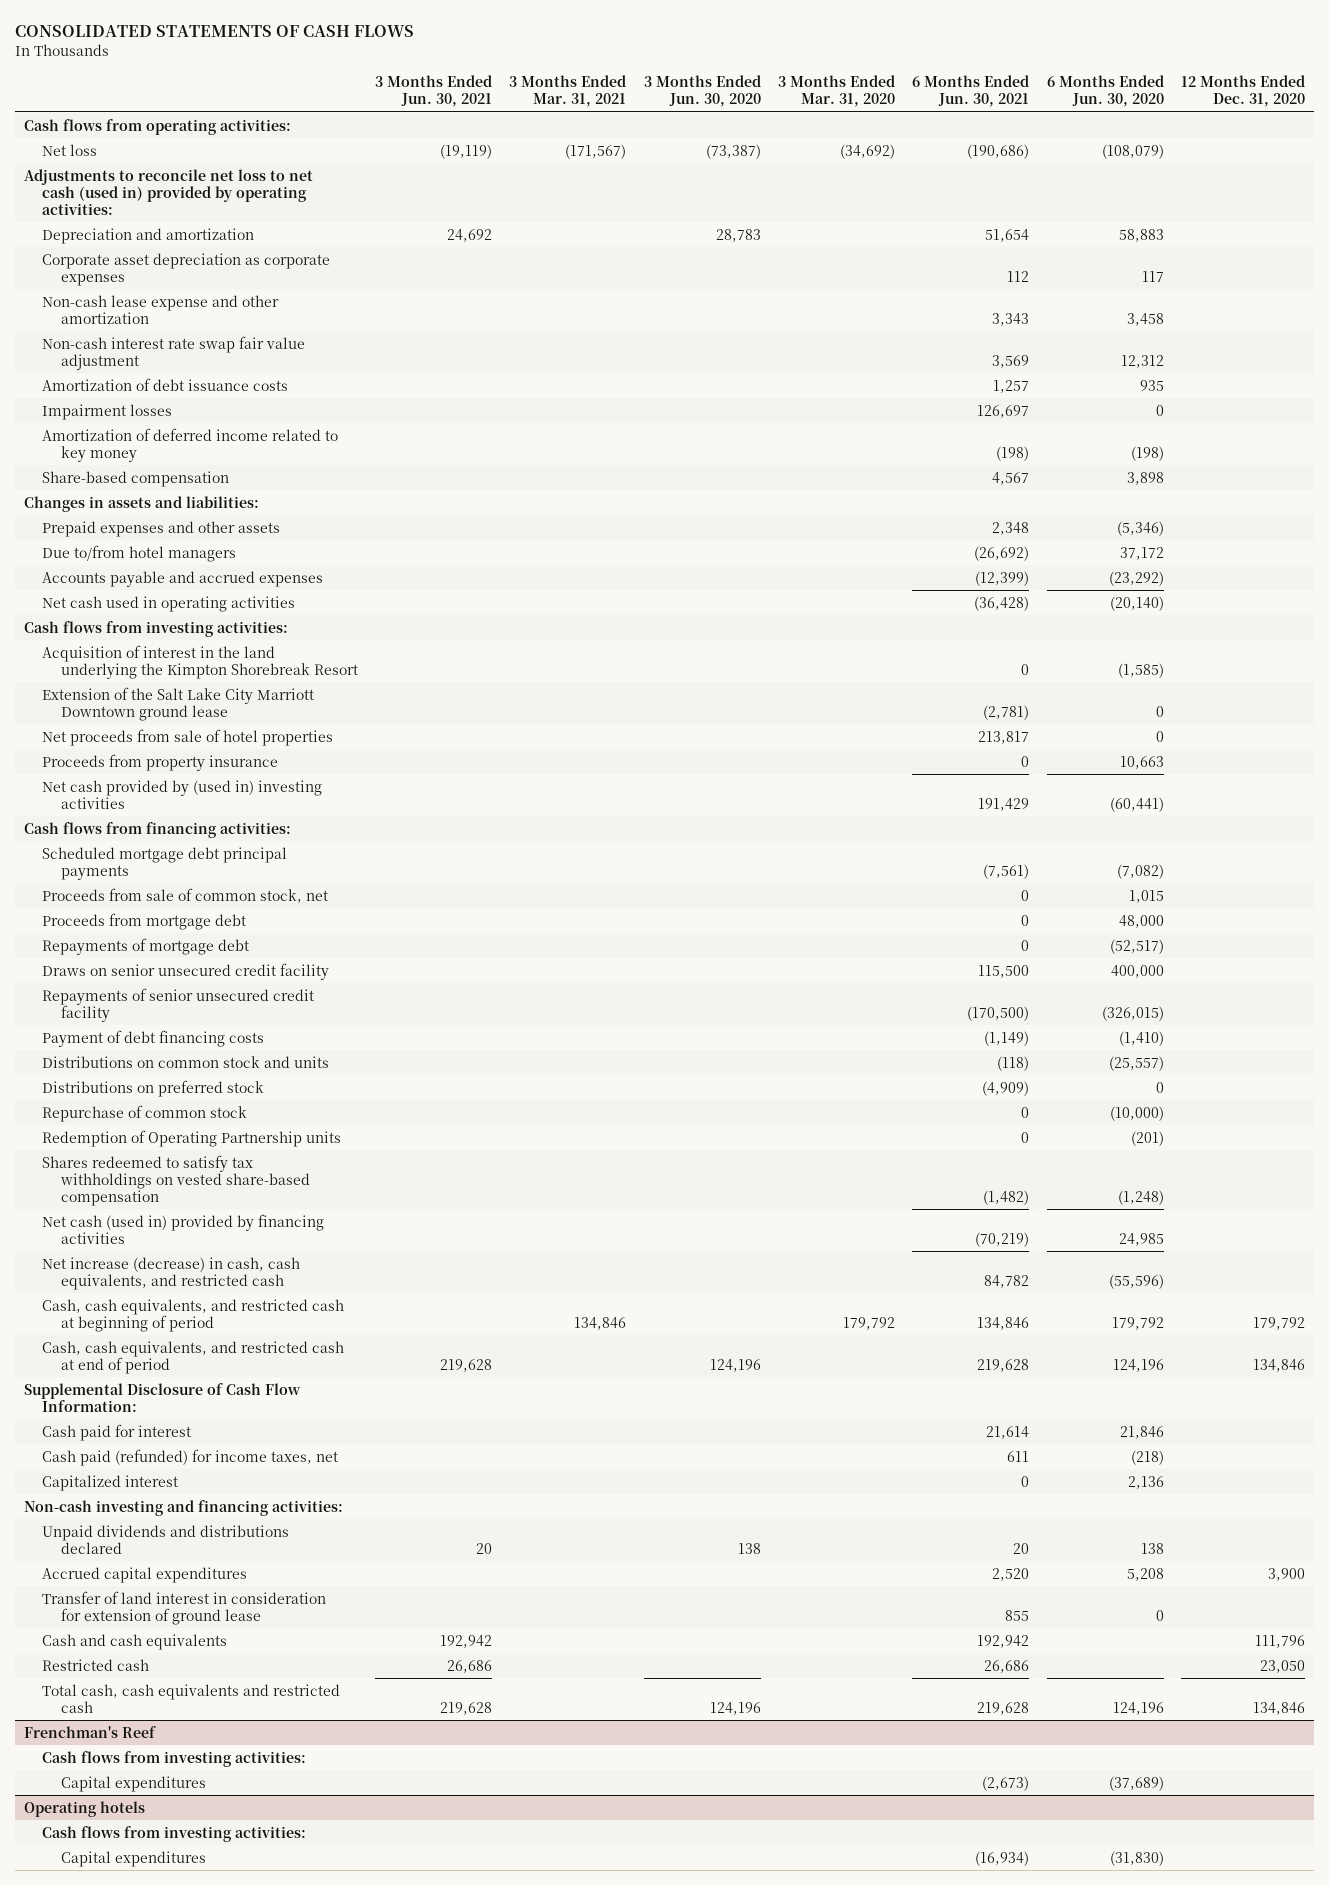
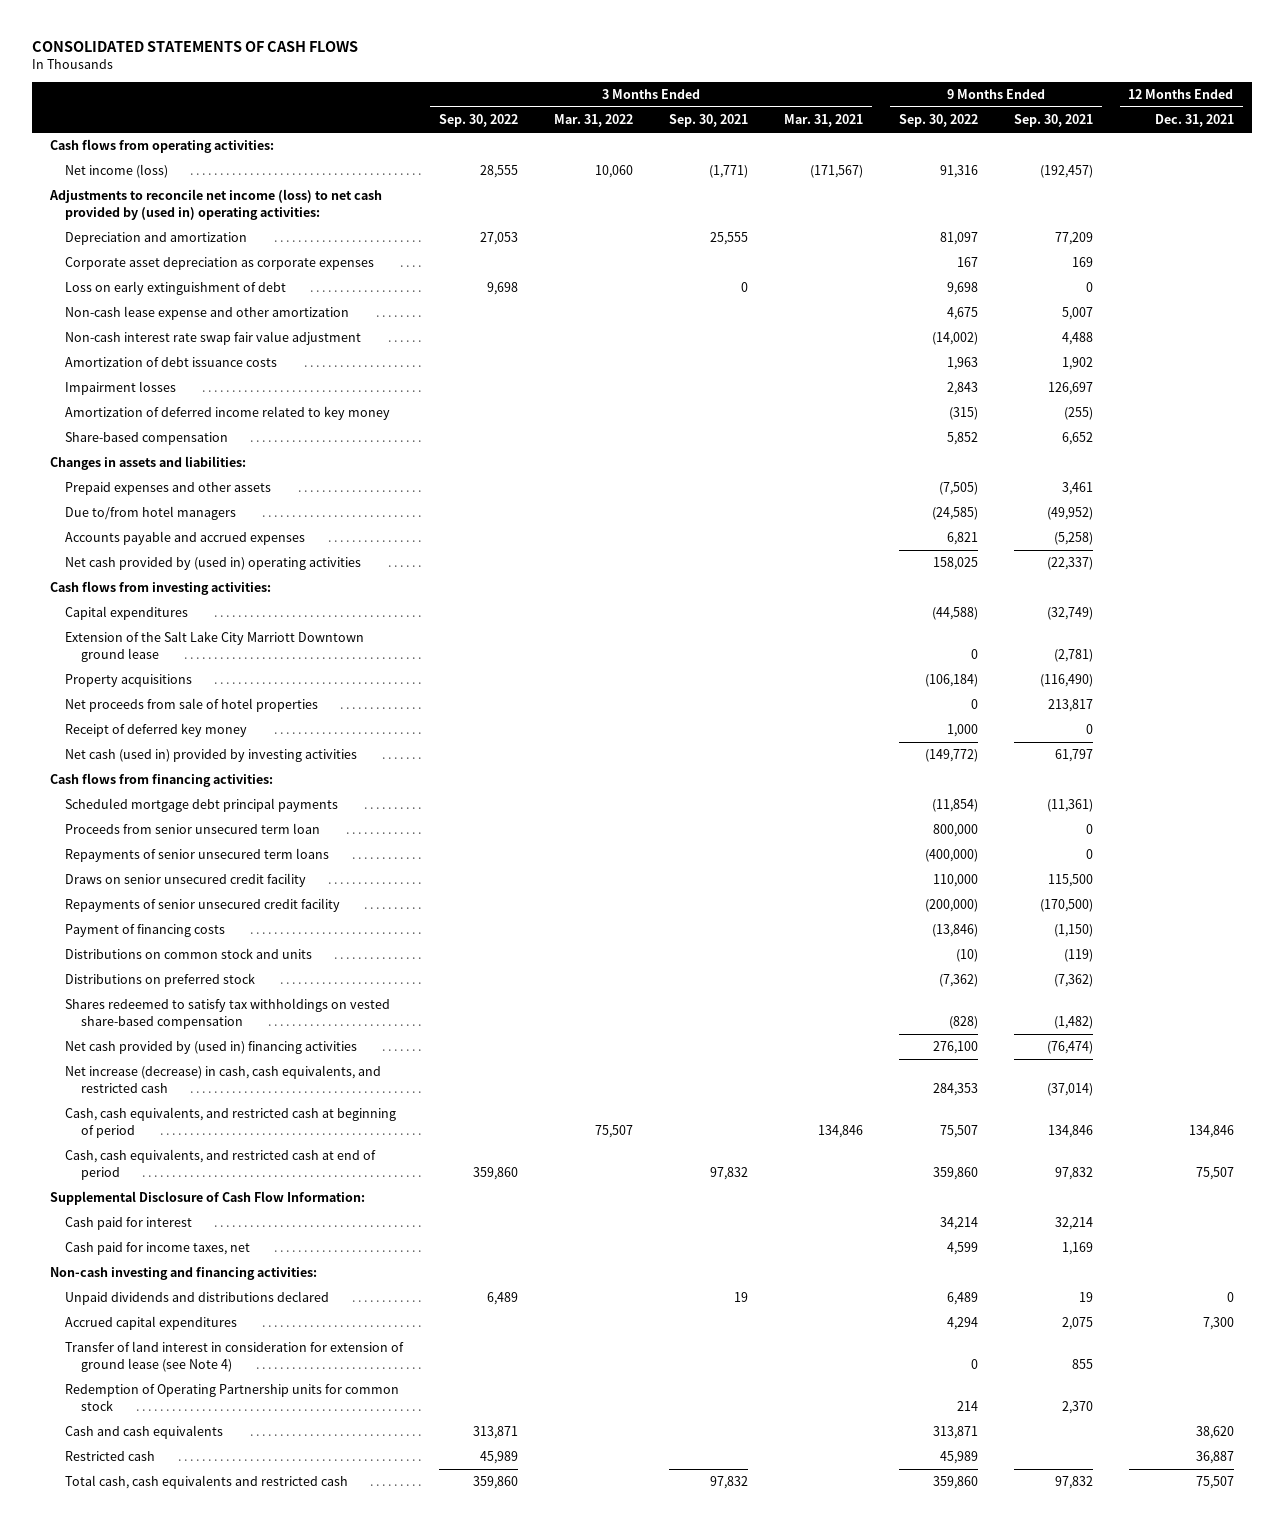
- | 3 Months Ended Jun. 30, 2021 | 3 Months Ended Mar. 31, 2021 | 3 Months Ended Jun. 30, 2020 | 3 Months Ended Mar. 31, 2020 | 6 Months Ended Jun. 30, 2021 | 6 Months Ended Jun. 30, 2020 | 12 Months Ended Dec. 31, 2020
+ | 3 Months Ended Sep. 30, 2022 | 3 Months Ended Mar. 31, 2022 | 3 Months Ended Sep. 30, 2021 | 3 Months Ended Mar. 31, 2021 | 9 Months Ended Sep. 30, 2022 | 9 Months Ended Sep. 30, 2021 | 12 Months Ended Dec. 31, 2021
- Net loss | (19,119) | (171,567) | (73,387) | (34,692) | (190,686) | (108,079) |
- Adjustments to reconcile net loss to net cash (used in) provided by operating activities:
+ Net income (loss) | 28,555 | 10,060 | (1,771) | (171,567) | 91,316 | (192,457) |
+ Adjustments to reconcile net income (loss) to net cash provided by (used in) operating activities:
+ Loss on early extinguishment of debt | 9,698 | | 0 | | 9,698 | 0 |
- Net cash used in operating activities | | | | | (36,428) | (20,140) |
+ Net cash provided by (used in) operating activities | | | | | 158,025 | (22,337) |
- Acquisition of interest in the land underlying the Kimpton Shorebreak Resort | | | | | 0 | (1,585) |
+ Capital expenditures | | | | | (44,588) | (32,749) |
+ Property acquisitions | | | | | (106,184) | (116,490) |
- Proceeds from property insurance | | | | | 0 | 10,663 |
- Net cash provided by (used in) investing activities | | | | | 191,429 | (60,441) |
+ Receipt of deferred key money | | | | | 1,000 | 0 |
+ Net cash (used in) provided by investing activities | | | | | (149,772) | 61,797 |
- Proceeds from sale of common stock, net | | | | | 0 | 1,015 |
- Proceeds from mortgage debt | | | | | 0 | 48,000 |
- Repayments of mortgage debt | | | | | 0 | (52,517) |
+ Proceeds from senior unsecured term loan | | | | | 800,000 | 0 |
+ Repayments of senior unsecured term loans | | | | | (400,000) | 0 |
- Payment of debt financing costs | | | | | (1,149) | (1,410) |
+ Payment of financing costs | | | | | (13,846) | (1,150) |
- Repurchase of common stock | | | | | 0 | (10,000) |
- Redemption of Operating Partnership units | | | | | 0 | (201) |
- Net cash (used in) provided by financing activities | | | | | (70,219) | 24,985 |
+ Net cash provided by (used in) financing activities | | | | | 276,100 | (76,474) |
- Cash paid (refunded) for income taxes, net | | | | | 611 | (218) |
- Capitalized interest | | | | | 0 | 2,136 |
+ Cash paid for income taxes, net | | | | | 4,599 | 1,169 |
- Transfer of land interest in consideration for extension of ground lease | | | | | 855 | 0 |
+ Transfer of land interest in consideration for extension of ground lease (see Note 4) | | | | | 0 | 855 |
+ Redemption of Operating Partnership units for common stock | | | | | 214 | 2,370 |
- Frenchman's Reef
- Cash flows from investing activities:
- Capital expenditures | | | | | (2,673) | (37,689) |
- Operating hotels
- Cash flows from investing activities:
- Capital expenditures | | | | | (16,934) | (31,830) |

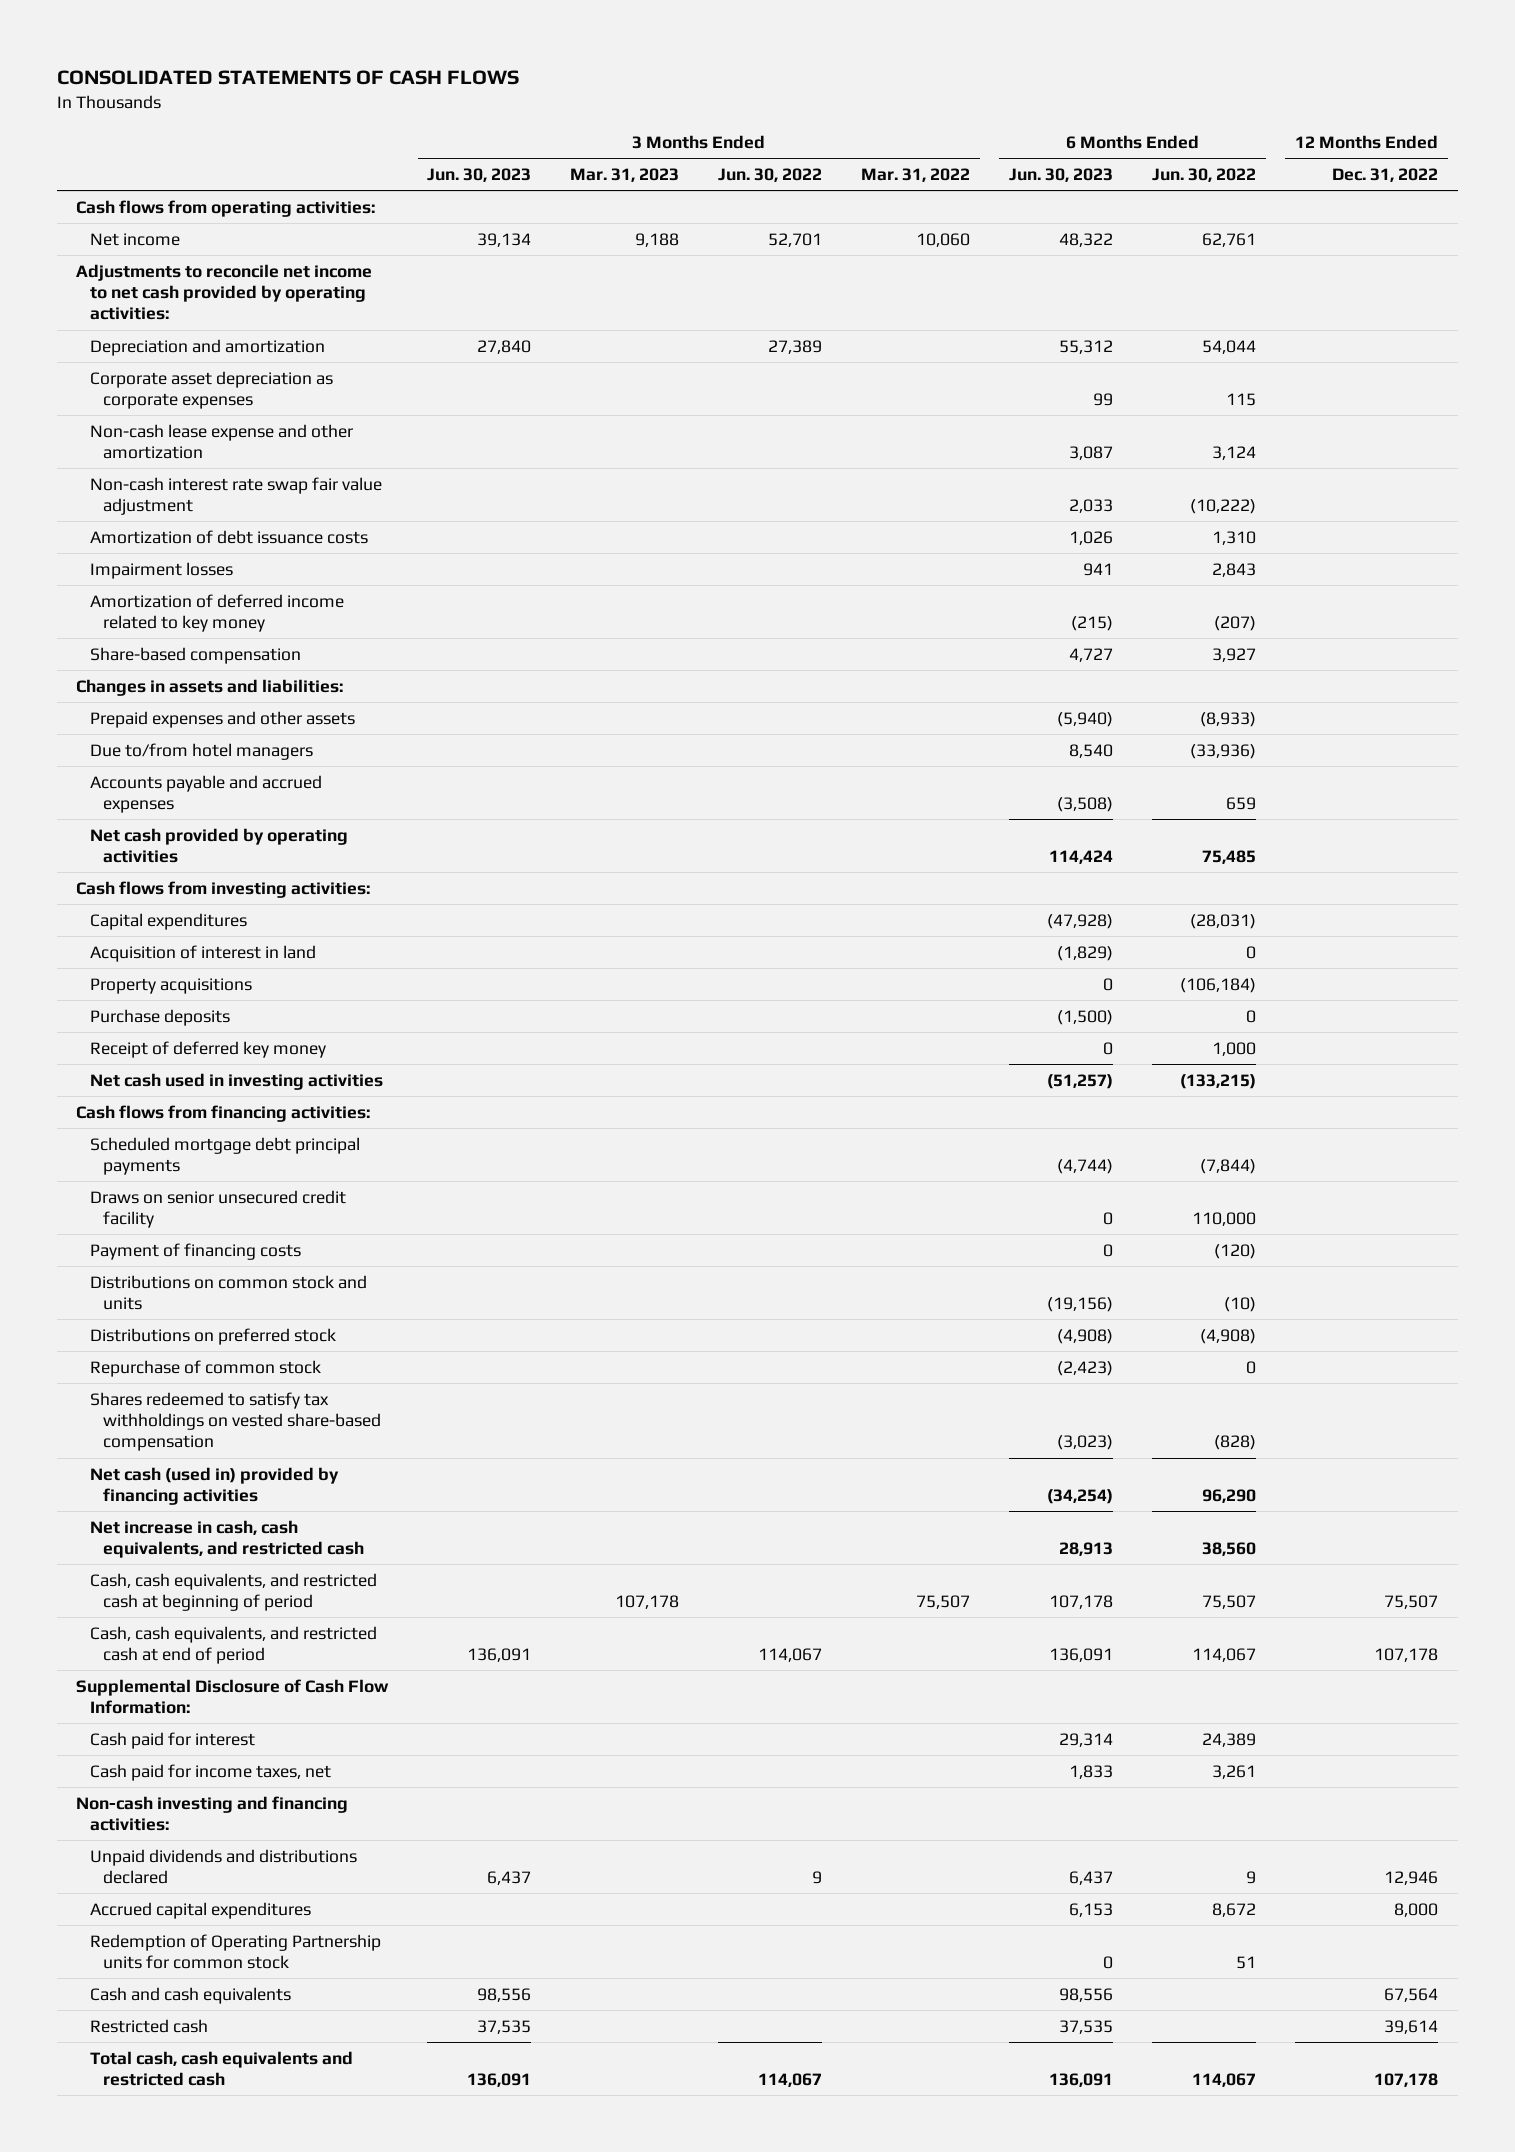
- | 3 Months Ended Sep. 30, 2022 | 3 Months Ended Mar. 31, 2022 | 3 Months Ended Sep. 30, 2021 | 3 Months Ended Mar. 31, 2021 | 9 Months Ended Sep. 30, 2022 | 9 Months Ended Sep. 30, 2021 | 12 Months Ended Dec. 31, 2021
+ | 3 Months Ended Jun. 30, 2023 | 3 Months Ended Mar. 31, 2023 | 3 Months Ended Jun. 30, 2022 | 3 Months Ended Mar. 31, 2022 | 6 Months Ended Jun. 30, 2023 | 6 Months Ended Jun. 30, 2022 | 12 Months Ended Dec. 31, 2022
- Net income (loss) | 28,555 | 10,060 | (1,771) | (171,567) | 91,316 | (192,457) |
- Adjustments to reconcile net income (loss) to net cash provided by (used in) operating activities:
+ Net income | 39,134 | 9,188 | 52,701 | 10,060 | 48,322 | 62,761 |
+ Adjustments to reconcile net income to net cash provided by operating activities:
- Loss on early extinguishment of debt | 9,698 | | 0 | | 9,698 | 0 |
- Net cash provided by (used in) operating activities | | | | | 158,025 | (22,337) |
+ Net cash provided by operating activities | | | | | 114,424 | 75,485 |
- Extension of the Salt Lake City Marriott Downtown ground lease | | | | | 0 | (2,781) |
+ Acquisition of interest in land | | | | | (1,829) | 0 |
- Net proceeds from sale of hotel properties | | | | | 0 | 213,817 |
+ Purchase deposits | | | | | (1,500) | 0 |
- Net cash (used in) provided by investing activities | | | | | (149,772) | 61,797 |
+ Net cash used in investing activities | | | | | (51,257) | (133,215) |
- Proceeds from senior unsecured term loan | | | | | 800,000 | 0 |
- Repayments of senior unsecured term loans | | | | | (400,000) | 0 |
- Repayments of senior unsecured credit facility | | | | | (200,000) | (170,500) |
+ Repurchase of common stock | | | | | (2,423) | 0 |
- Net cash provided by (used in) financing activities | | | | | 276,100 | (76,474) |
- Net increase (decrease) in cash, cash equivalents, and restricted cash | | | | | 284,353 | (37,014) |
+ Net cash (used in) provided by financing activities | | | | | (34,254) | 96,290 |
+ Net increase in cash, cash equivalents, and restricted cash | | | | | 28,913 | 38,560 |
- Transfer of land interest in consideration for extension of ground lease (see Note 4) | | | | | 0 | 855 |

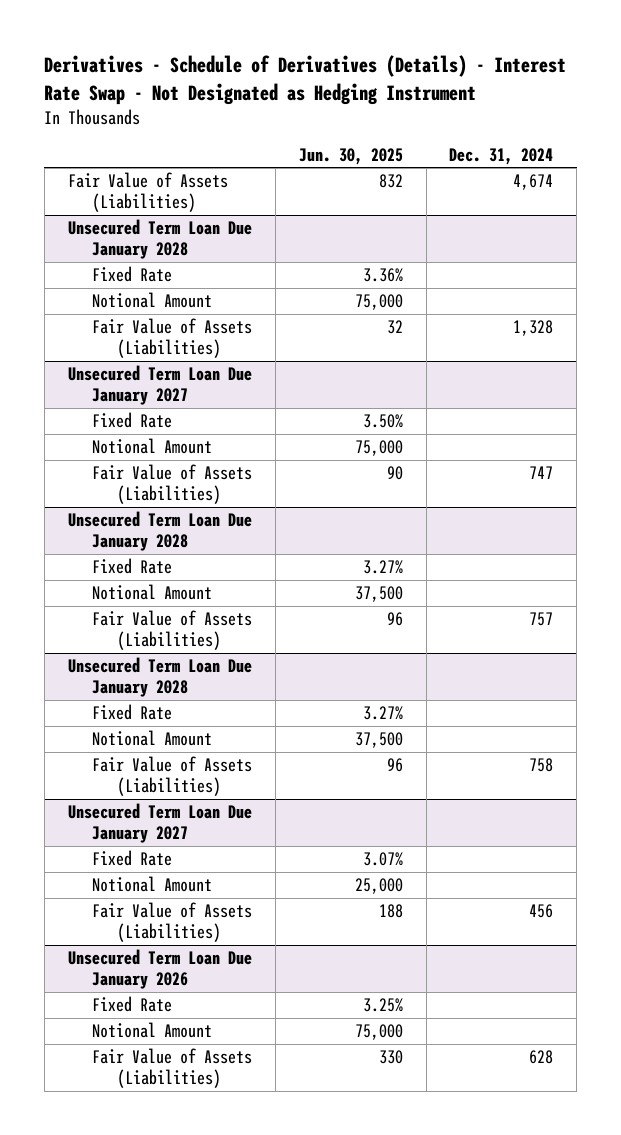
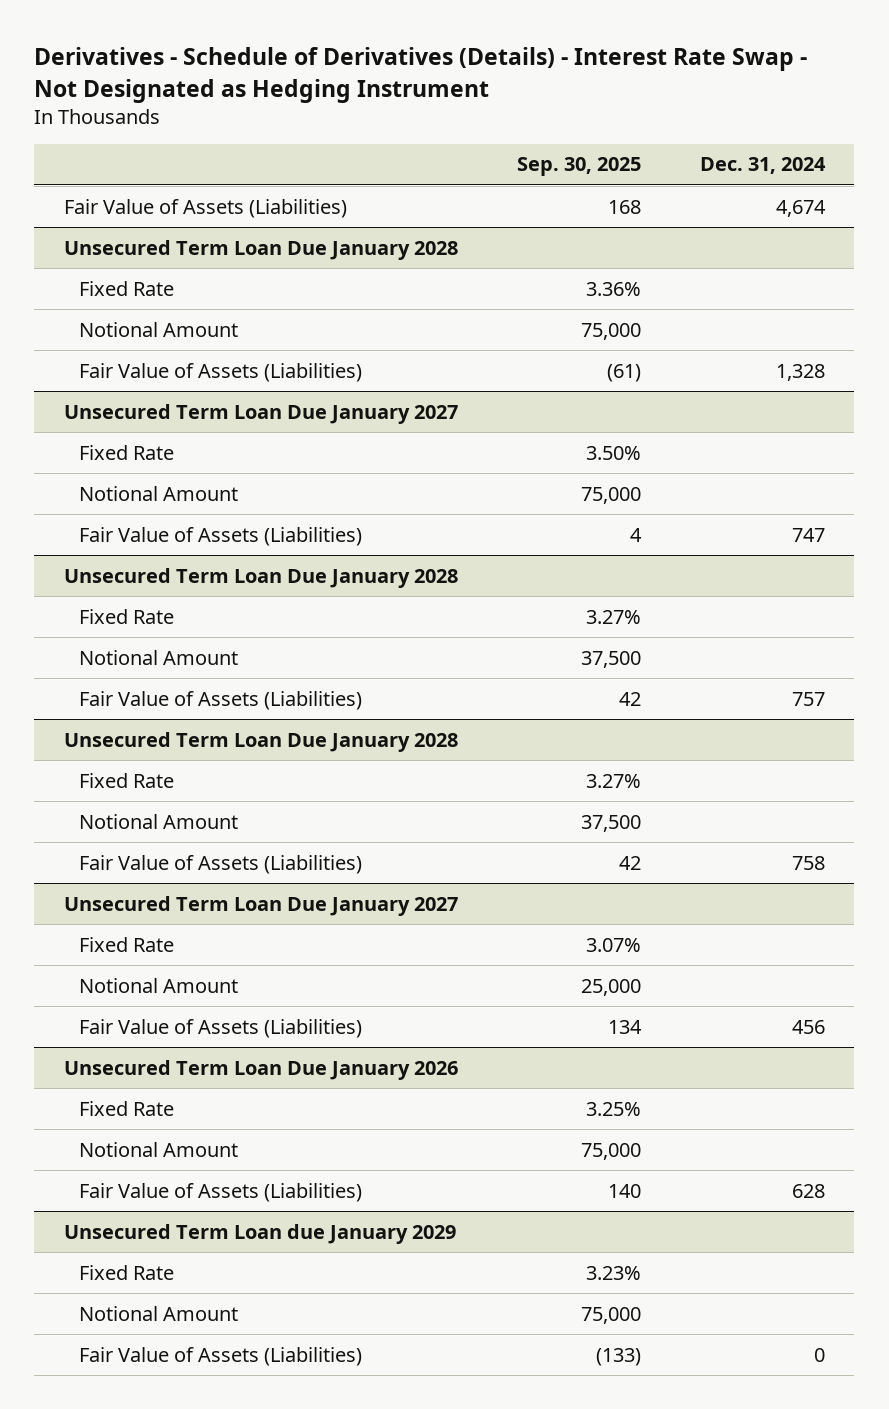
- | Jun. 30, 2025 | Dec. 31, 2024
+ | Sep. 30, 2025 | Dec. 31, 2024
+ Unsecured Term Loan due January 2029
+ Fixed Rate | 3.23% |
+ Notional Amount | 75,000 |
+ Fair Value of Assets (Liabilities) | (133) | 0

